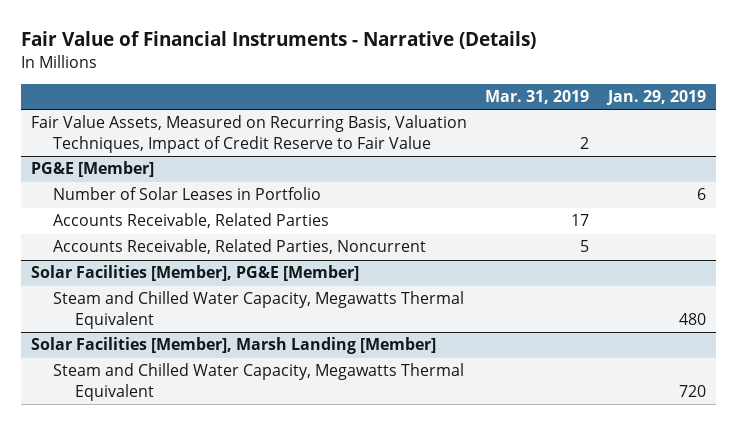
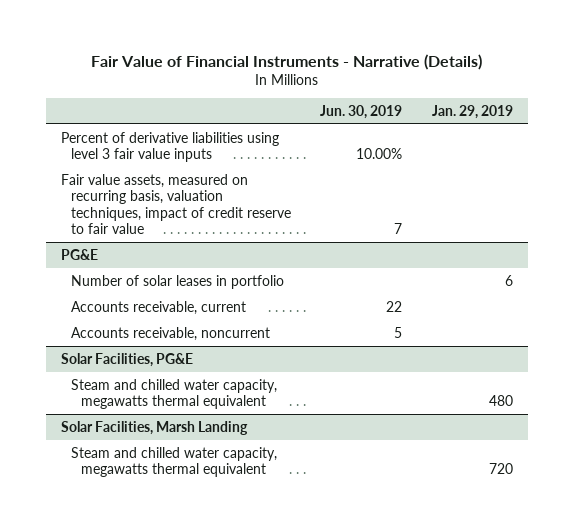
- | Mar. 31, 2019 | Jan. 29, 2019
+ | Jun. 30, 2019 | Jan. 29, 2019
- Fair Value Assets, Measured on Recurring Basis, Valuation Techniques, Impact of Credit Reserve to Fair Value | 2 |
- PG&E [Member]
- Number of Solar Leases in Portfolio | | 6
- Accounts Receivable, Related Parties | 17 |
- Accounts Receivable, Related Parties, Noncurrent | 5 |
- Solar Facilities [Member], PG&E [Member]
- Steam and Chilled Water Capacity, Megawatts Thermal Equivalent | | 480
- Solar Facilities [Member], Marsh Landing [Member]
- Steam and Chilled Water Capacity, Megawatts Thermal Equivalent | | 720
+ Percent of derivative liabilities using level 3 fair value inputs | 10.00% |
+ Fair value assets, measured on recurring basis, valuation techniques, impact of credit reserve to fair value | 7 |
+ PG&E
+ Number of solar leases in portfolio | | 6
+ Accounts receivable, current | 22 |
+ Accounts receivable, noncurrent | 5 |
+ Solar Facilities, PG&E
+ Steam and chilled water capacity, megawatts thermal equivalent | | 480
+ Solar Facilities, Marsh Landing
+ Steam and chilled water capacity, megawatts thermal equivalent | | 720

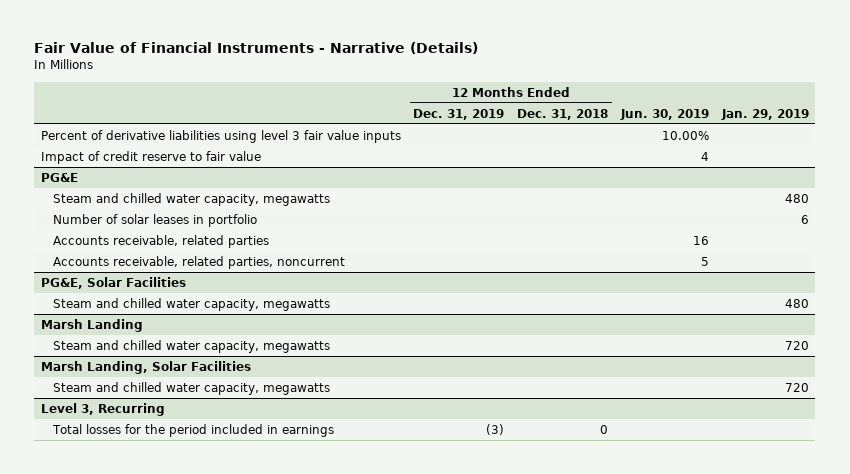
- | Jun. 30, 2019 | Jan. 29, 2019
+ | 12 Months Ended Dec. 31, 2019 | 12 Months Ended Dec. 31, 2018 | Jun. 30, 2019 | Jan. 29, 2019
- Fair value assets, measured on recurring basis, valuation techniques, impact of credit reserve to fair value | 7 |
+ Impact of credit reserve to fair value | | | 4 |
@ PG&E
+ Steam and chilled water capacity, megawatts | | | | 480
- Accounts receivable, current | 22 |
- Accounts receivable, noncurrent | 5 |
- Solar Facilities, PG&E
- Steam and chilled water capacity, megawatts thermal equivalent | | 480
- Solar Facilities, Marsh Landing
- Steam and chilled water capacity, megawatts thermal equivalent | | 720
@ PG&E
+ Accounts receivable, related parties | | | 16 |
+ Accounts receivable, related parties, noncurrent | | | 5 |
+ PG&E, Solar Facilities
+ Steam and chilled water capacity, megawatts | | | | 480
+ Marsh Landing
+ Steam and chilled water capacity, megawatts | | | | 720
+ Marsh Landing, Solar Facilities
+ Steam and chilled water capacity, megawatts | | | | 720
+ Level 3, Recurring
+ Total losses for the period included in earnings | (3) | 0 | |

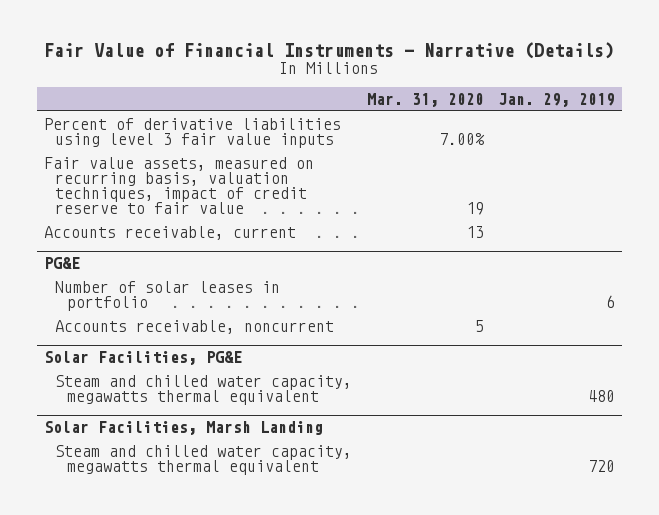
- | 12 Months Ended Dec. 31, 2019 | 12 Months Ended Dec. 31, 2018 | Jun. 30, 2019 | Jan. 29, 2019
+ | Mar. 31, 2020 | Jan. 29, 2019
- Impact of credit reserve to fair value | | | 4 |
+ Fair value assets, measured on recurring basis, valuation techniques, impact of credit reserve to fair value | 19 |
+ Accounts receivable, current | 13 |
@ PG&E
- Steam and chilled water capacity, megawatts | | | | 480
- Accounts receivable, related parties | | | 16 |
- Accounts receivable, related parties, noncurrent | | | 5 |
- PG&E, Solar Facilities
- Steam and chilled water capacity, megawatts | | | | 480
- Marsh Landing
- Steam and chilled water capacity, megawatts | | | | 720
- Marsh Landing, Solar Facilities
- Steam and chilled water capacity, megawatts | | | | 720
- Level 3, Recurring
- Total losses for the period included in earnings | (3) | 0 | |
@ PG&E
+ Accounts receivable, noncurrent | 5 |
+ Solar Facilities, PG&E
+ Steam and chilled water capacity, megawatts thermal equivalent | | 480
+ Solar Facilities, Marsh Landing
+ Steam and chilled water capacity, megawatts thermal equivalent | | 720

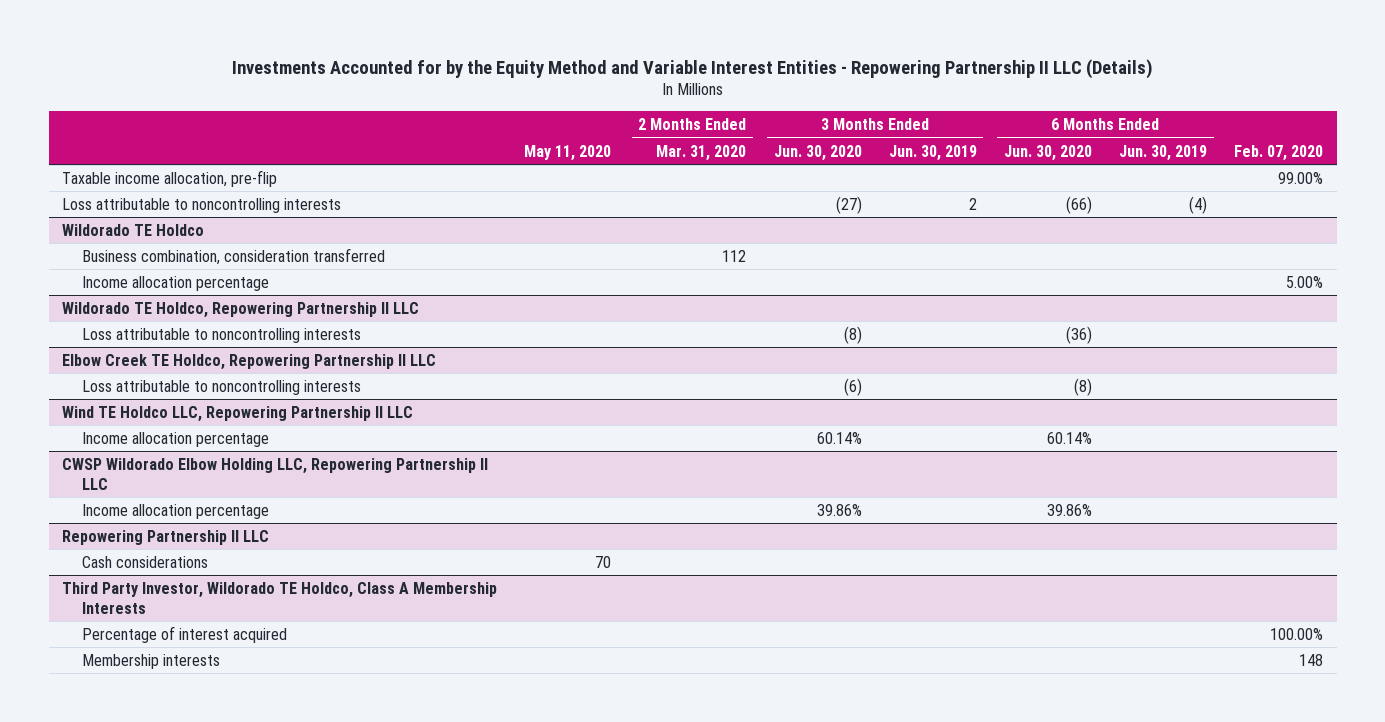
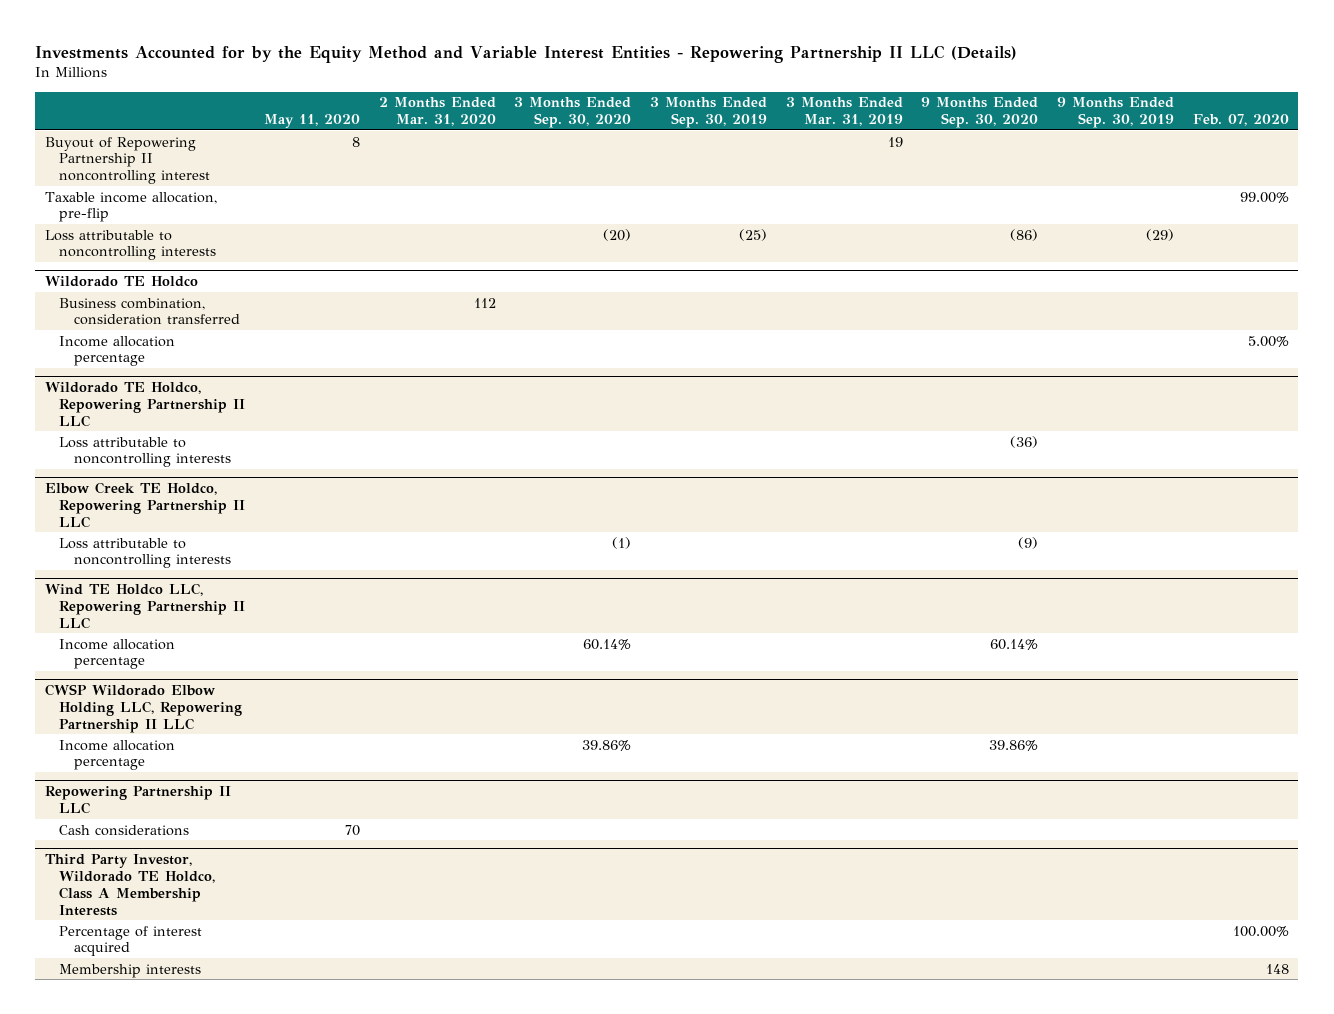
- | May 11, 2020 | 2 Months Ended Mar. 31, 2020 | 3 Months Ended Jun. 30, 2020 | 3 Months Ended Jun. 30, 2019 | 6 Months Ended Jun. 30, 2020 | 6 Months Ended Jun. 30, 2019 | Feb. 07, 2020
+ | May 11, 2020 | 2 Months Ended Mar. 31, 2020 | 3 Months Ended Sep. 30, 2020 | 3 Months Ended Sep. 30, 2019 | 3 Months Ended Mar. 31, 2019 | 9 Months Ended Sep. 30, 2020 | 9 Months Ended Sep. 30, 2019 | Feb. 07, 2020
+ Buyout of Repowering Partnership II noncontrolling interest | 8 | | | | 19 | | |

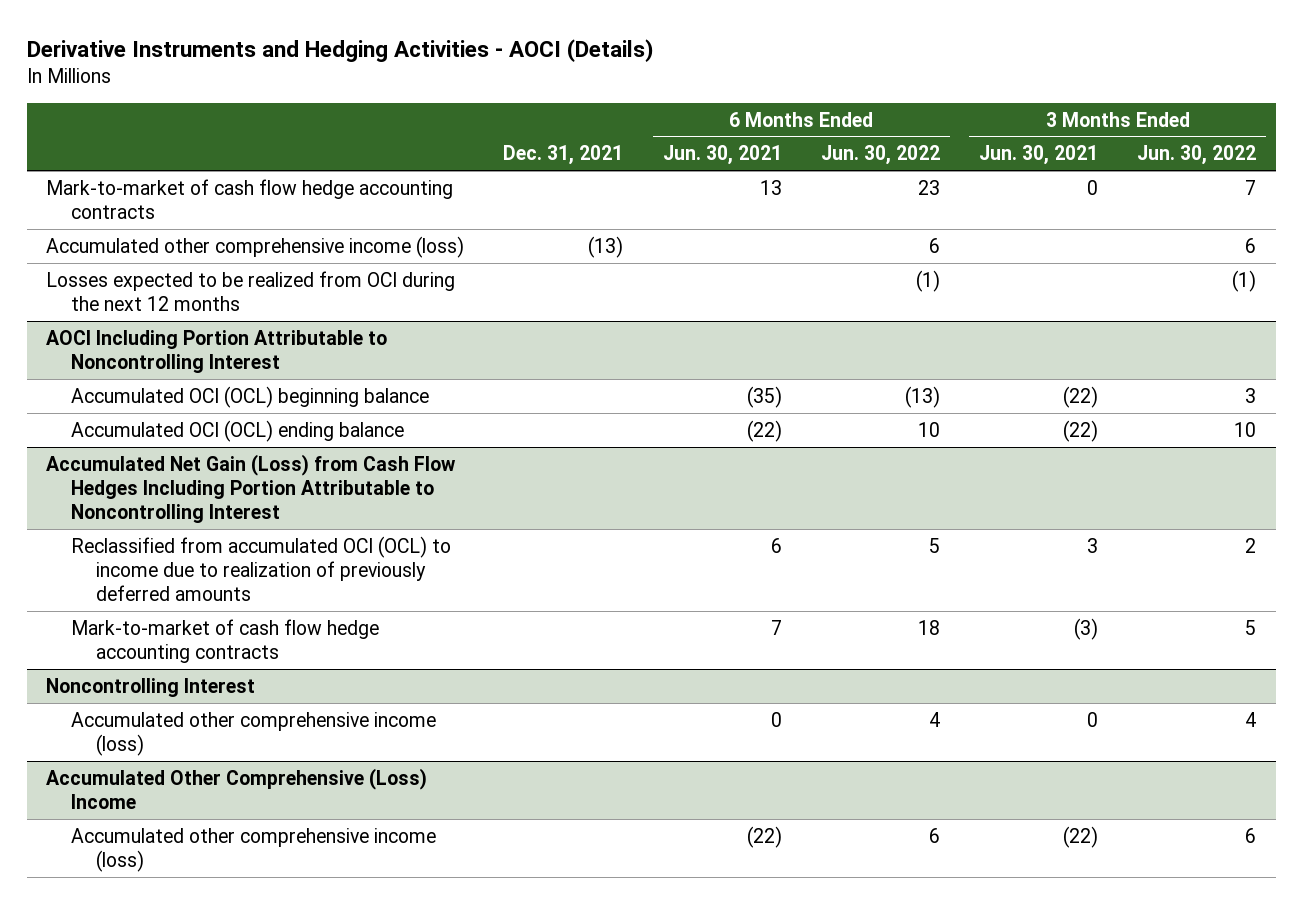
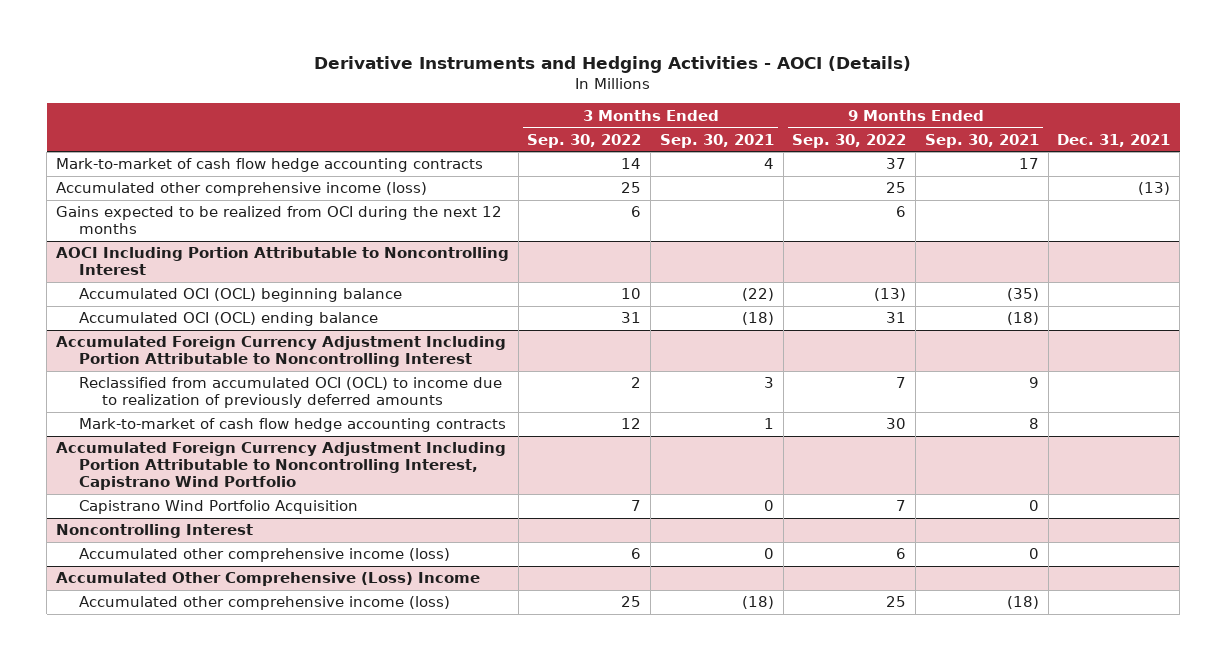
- | Dec. 31, 2021 | 6 Months Ended Jun. 30, 2021 | 6 Months Ended Jun. 30, 2022 | 3 Months Ended Jun. 30, 2021 | 3 Months Ended Jun. 30, 2022
+ | 3 Months Ended Sep. 30, 2022 | 3 Months Ended Sep. 30, 2021 | 9 Months Ended Sep. 30, 2022 | 9 Months Ended Sep. 30, 2021 | Dec. 31, 2021
- Losses expected to be realized from OCI during the next 12 months | | | (1) | | (1)
+ Gains expected to be realized from OCI during the next 12 months | 6 | | 6 | |
- Accumulated Net Gain (Loss) from Cash Flow Hedges Including Portion Attributable to Noncontrolling Interest
- Reclassified from accumulated OCI (OCL) to income due to realization of previously deferred amounts | | 6 | 5 | 3 | 2
- Mark-to-market of cash flow hedge accounting contracts | | 7 | 18 | (3) | 5
+ Accumulated Foreign Currency Adjustment Including Portion Attributable to Noncontrolling Interest
+ Reclassified from accumulated OCI (OCL) to income due to realization of previously deferred amounts | 2 | 3 | 7 | 9 |
+ Mark-to-market of cash flow hedge accounting contracts | 12 | 1 | 30 | 8 |
+ Accumulated Foreign Currency Adjustment Including Portion Attributable to Noncontrolling Interest, Capistrano Wind Portfolio
+ Capistrano Wind Portfolio Acquisition | 7 | 0 | 7 | 0 |

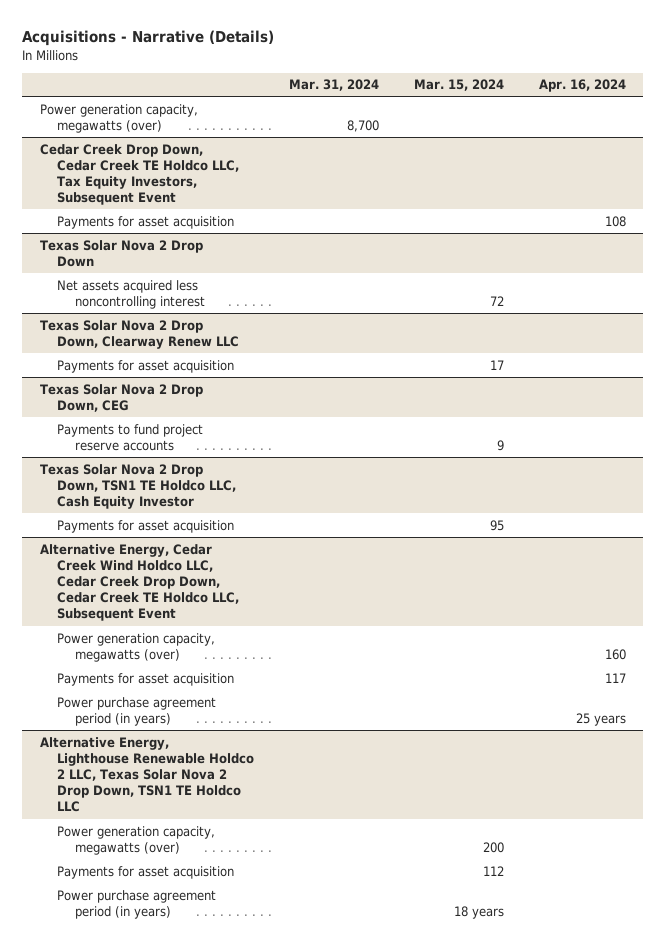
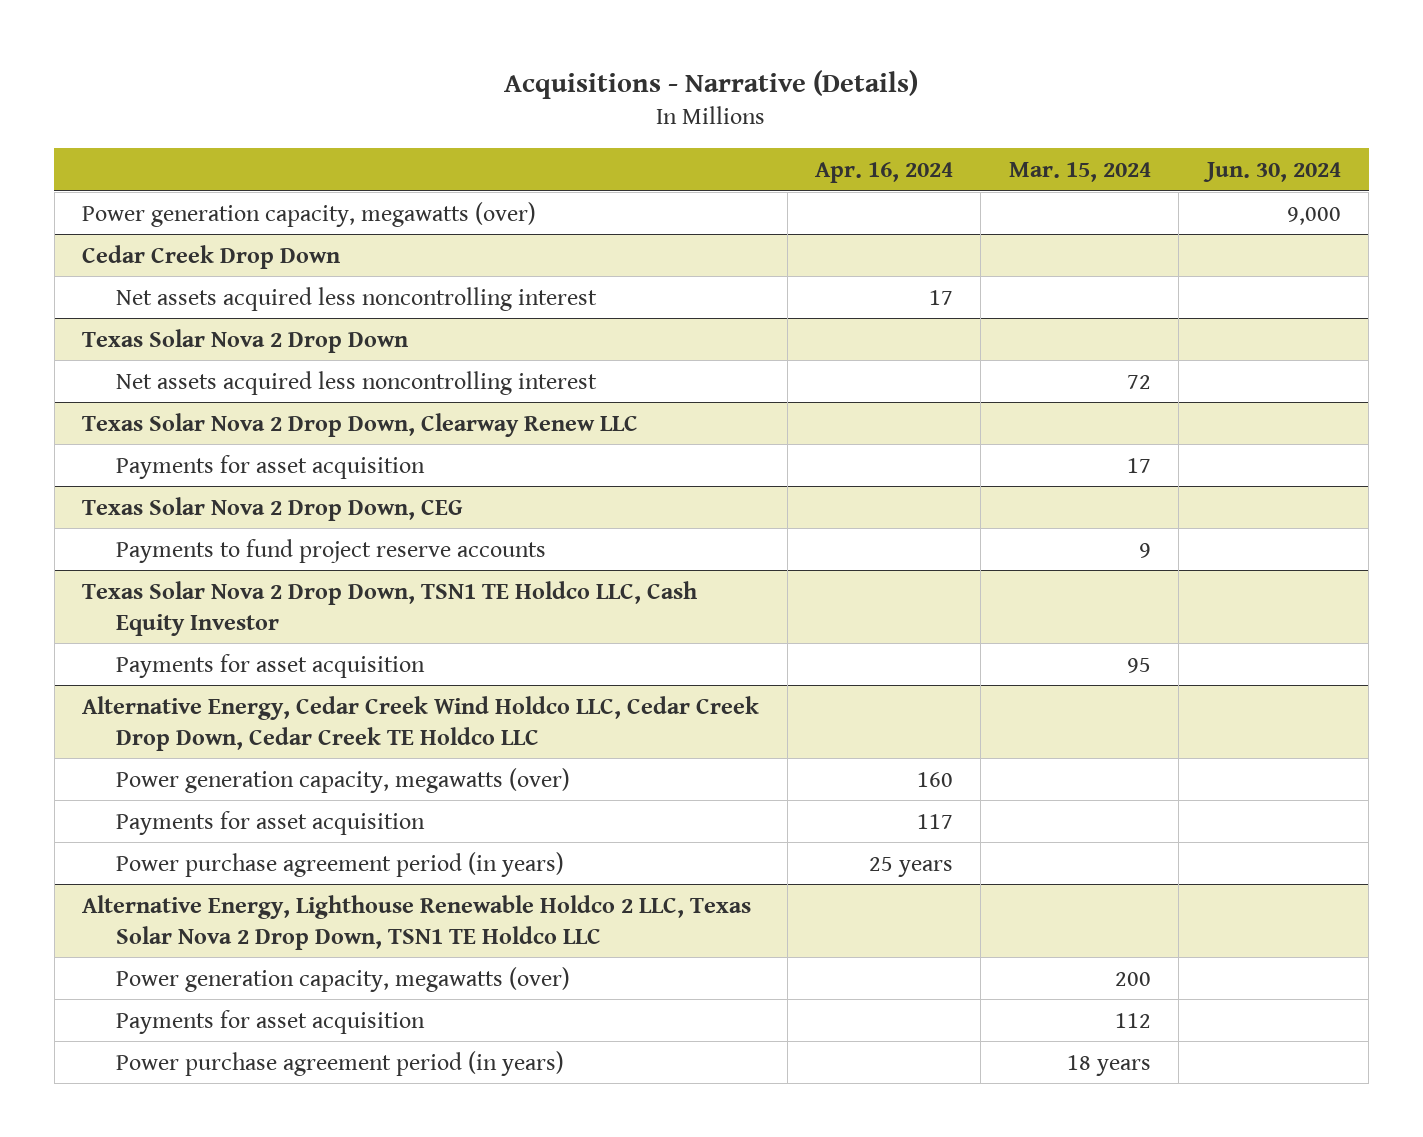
- | Mar. 31, 2024 | Mar. 15, 2024 | Apr. 16, 2024
+ | Apr. 16, 2024 | Mar. 15, 2024 | Jun. 30, 2024
- Cedar Creek Drop Down, Cedar Creek TE Holdco LLC, Tax Equity Investors, Subsequent Event
- Payments for asset acquisition | | | 108
+ Cedar Creek Drop Down
+ Net assets acquired less noncontrolling interest | 17 | |
- Alternative Energy, Cedar Creek Wind Holdco LLC, Cedar Creek Drop Down, Cedar Creek TE Holdco LLC, Subsequent Event
+ Alternative Energy, Cedar Creek Wind Holdco LLC, Cedar Creek Drop Down, Cedar Creek TE Holdco LLC

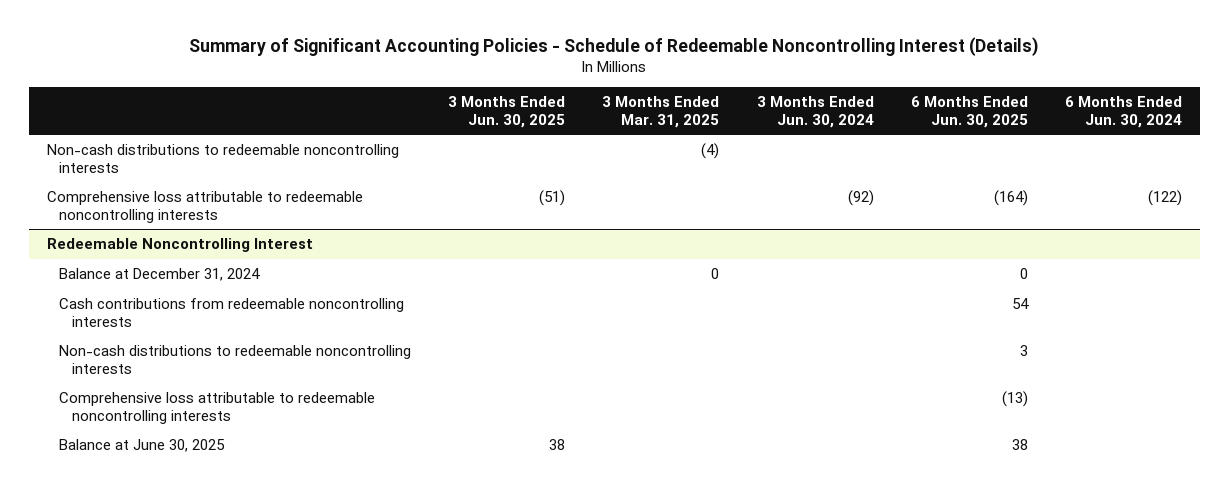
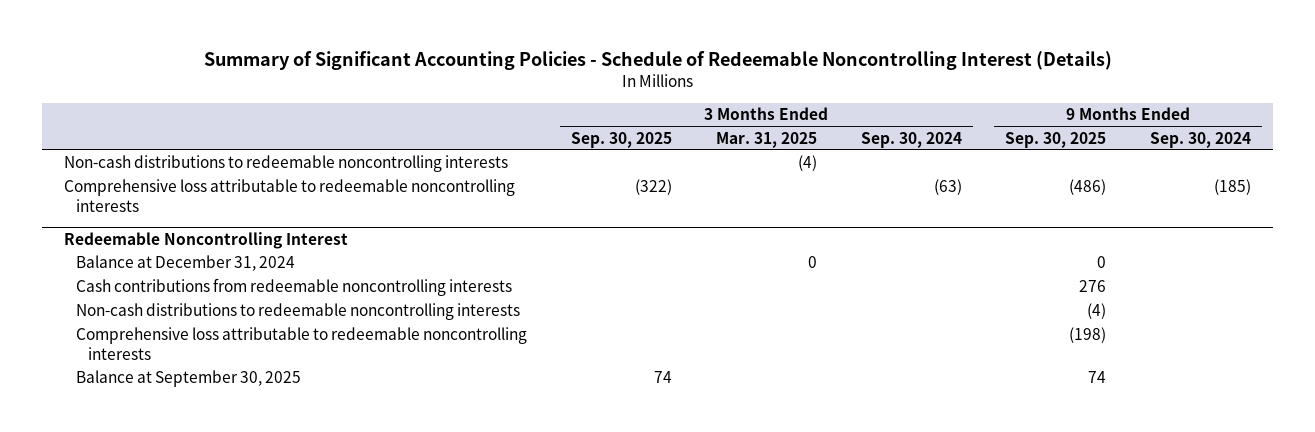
- | 3 Months Ended Jun. 30, 2025 | 3 Months Ended Mar. 31, 2025 | 3 Months Ended Jun. 30, 2024 | 6 Months Ended Jun. 30, 2025 | 6 Months Ended Jun. 30, 2024
+ | 3 Months Ended Sep. 30, 2025 | 3 Months Ended Mar. 31, 2025 | 3 Months Ended Sep. 30, 2024 | 9 Months Ended Sep. 30, 2025 | 9 Months Ended Sep. 30, 2024
@ Redeemable Noncontrolling Interest
- Balance at June 30, 2025 | 38 | | | 38 |
+ Balance at September 30, 2025 | 74 | | | 74 |

